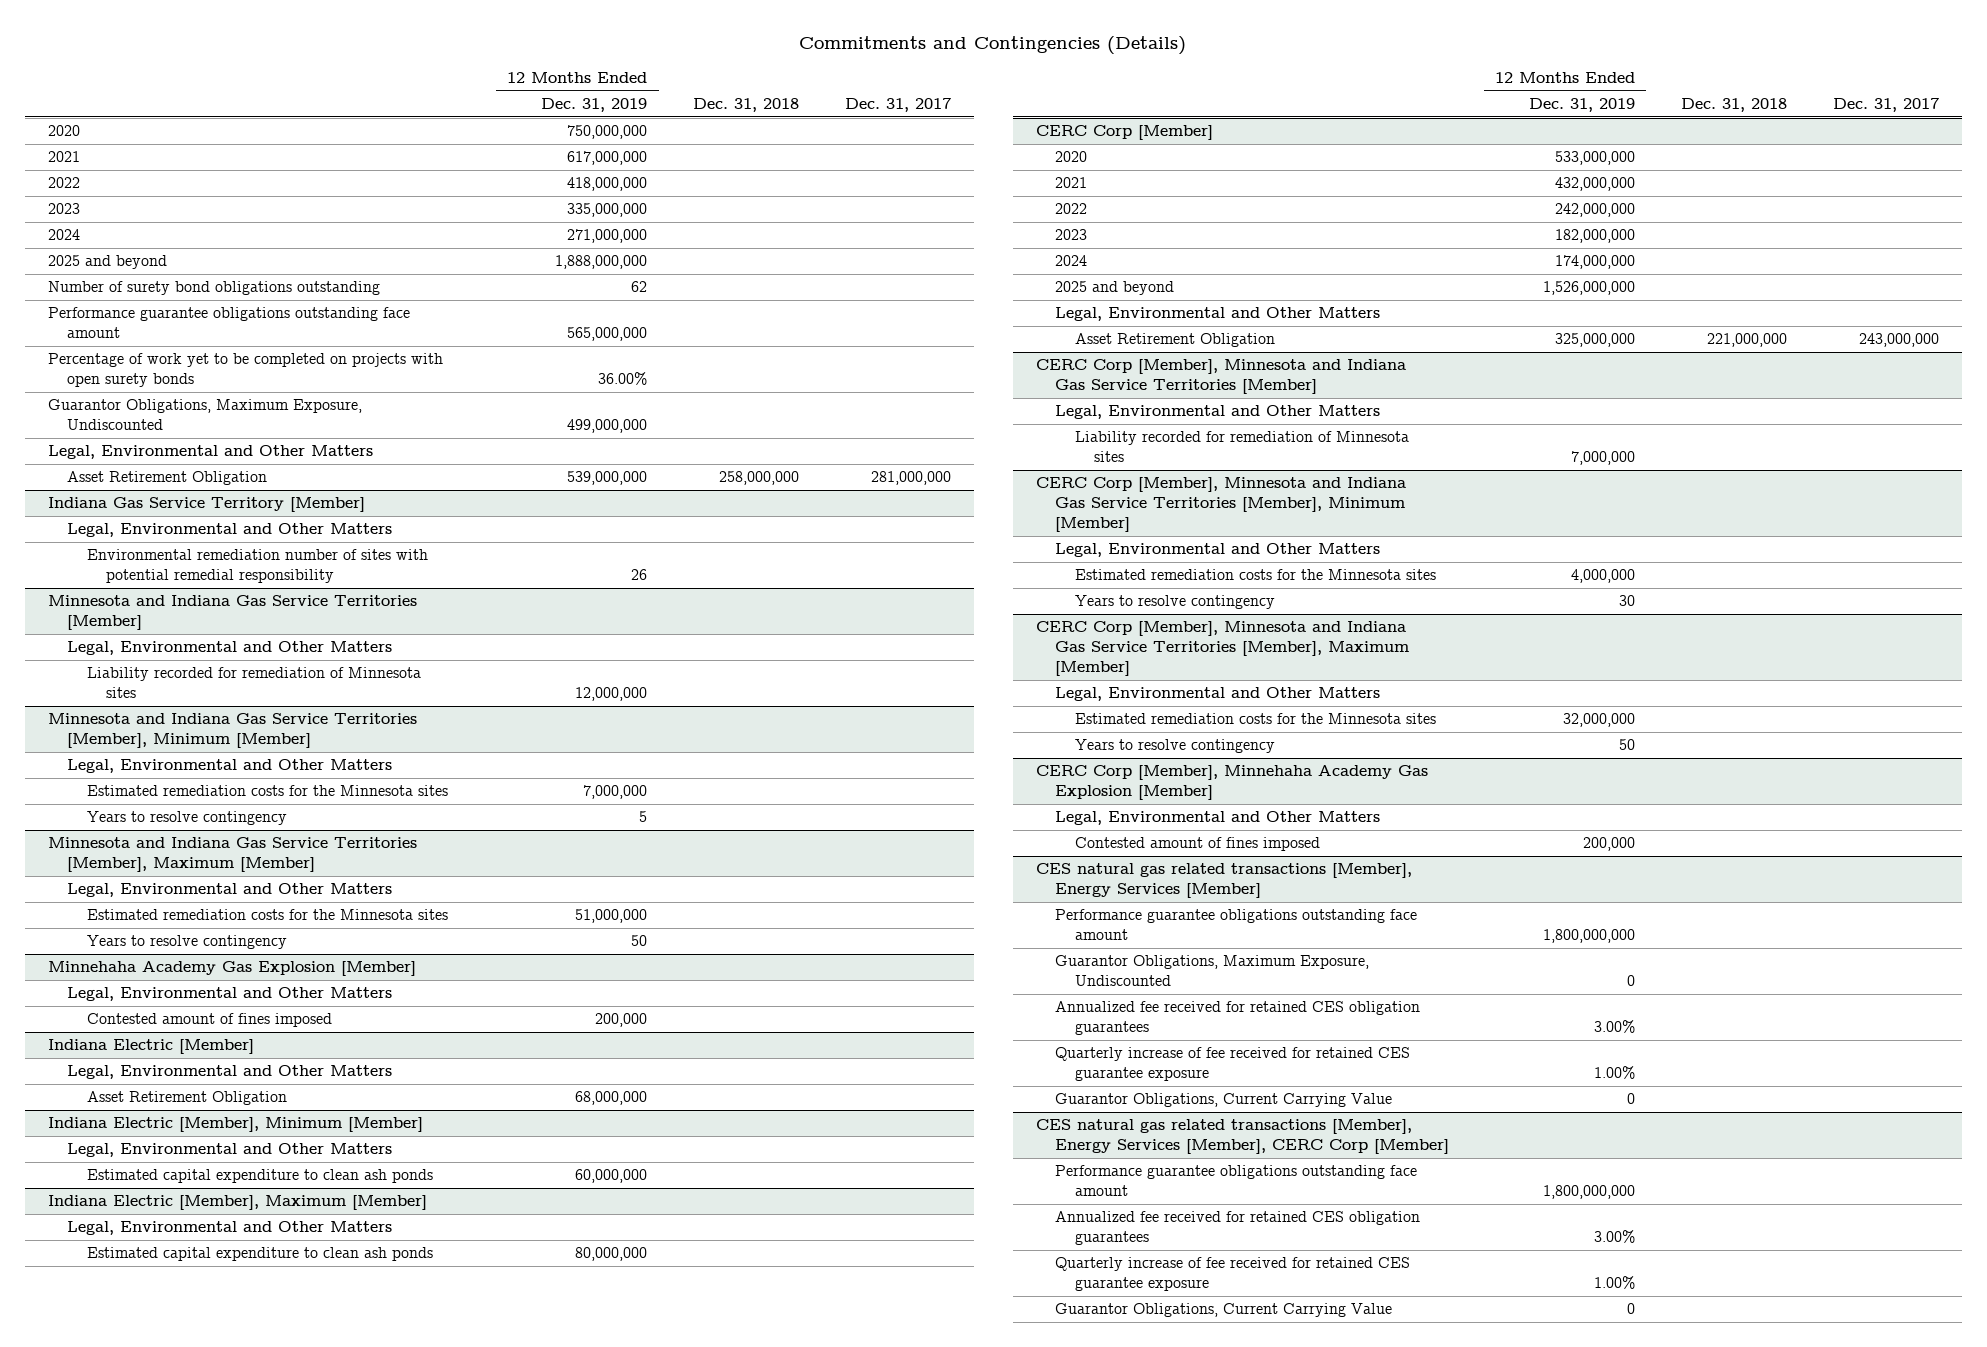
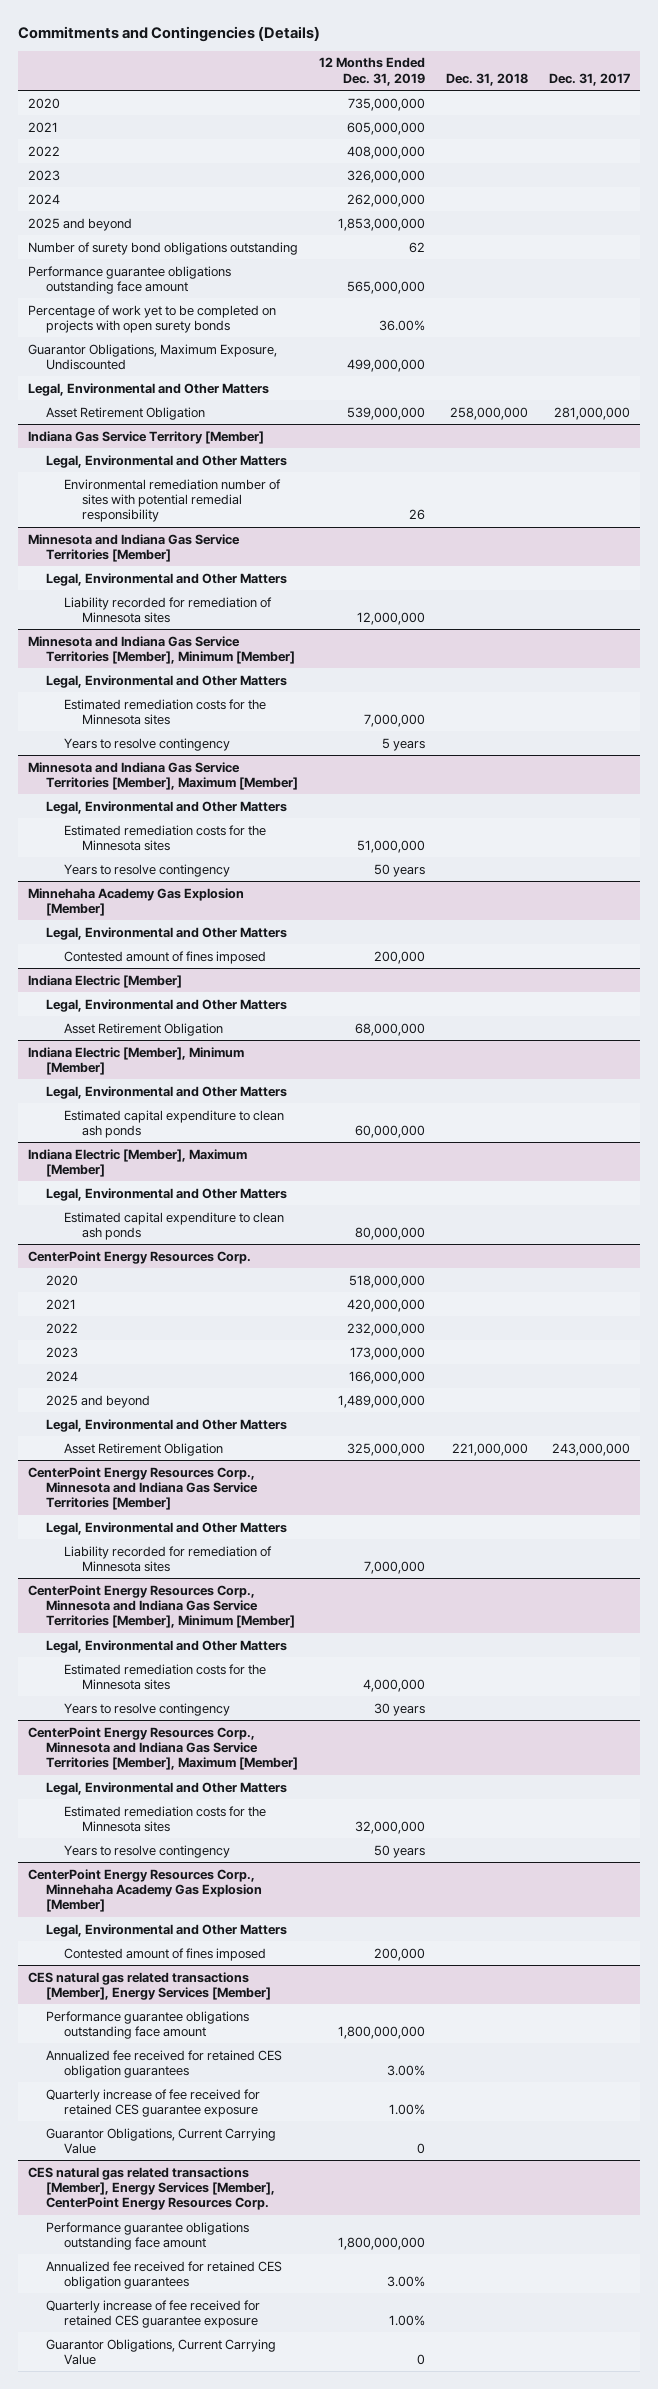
- 2020 | 750,000,000 | |
- 2021 | 617,000,000 | |
- 2022 | 418,000,000 | |
- 2023 | 335,000,000 | |
- 2024 | 271,000,000 | |
- 2025 and beyond | 1,888,000,000 | |
+ 2020 | 735,000,000 | |
+ 2021 | 605,000,000 | |
+ 2022 | 408,000,000 | |
+ 2023 | 326,000,000 | |
+ 2024 | 262,000,000 | |
+ 2025 and beyond | 1,853,000,000 | |
@ Minnesota and Indiana Gas Service Territories [Member], Minimum [Member]
- Years to resolve contingency | 5 | |
+ Years to resolve contingency | 5 years | |
@ Minnesota and Indiana Gas Service Territories [Member], Maximum [Member]
- Years to resolve contingency | 50 | |
+ Years to resolve contingency | 50 years | |
- CERC Corp [Member]
- 2020 | 533,000,000 | |
- 2021 | 432,000,000 | |
- 2022 | 242,000,000 | |
- 2023 | 182,000,000 | |
- 2024 | 174,000,000 | |
- 2025 and beyond | 1,526,000,000 | |
+ CenterPoint Energy Resources Corp.
+ 2020 | 518,000,000 | |
+ 2021 | 420,000,000 | |
+ 2022 | 232,000,000 | |
+ 2023 | 173,000,000 | |
+ 2024 | 166,000,000 | |
+ 2025 and beyond | 1,489,000,000 | |
- CERC Corp [Member], Minnesota and Indiana Gas Service Territories [Member]
+ CenterPoint Energy Resources Corp., Minnesota and Indiana Gas Service Territories [Member]
- CERC Corp [Member], Minnesota and Indiana Gas Service Territories [Member], Minimum [Member]
+ CenterPoint Energy Resources Corp., Minnesota and Indiana Gas Service Territories [Member], Minimum [Member]
- Years to resolve contingency | 30 | |
- CERC Corp [Member], Minnesota and Indiana Gas Service Territories [Member], Maximum [Member]
+ Years to resolve contingency | 30 years | |
+ CenterPoint Energy Resources Corp., Minnesota and Indiana Gas Service Territories [Member], Maximum [Member]
- Years to resolve contingency | 50 | |
- CERC Corp [Member], Minnehaha Academy Gas Explosion [Member]
+ Years to resolve contingency | 50 years | |
+ CenterPoint Energy Resources Corp., Minnehaha Academy Gas Explosion [Member]
@ CES natural gas related transactions [Member], Energy Services [Member]
- Guarantor Obligations, Maximum Exposure, Undiscounted | 0 | |
- CES natural gas related transactions [Member], Energy Services [Member], CERC Corp [Member]
+ CES natural gas related transactions [Member], Energy Services [Member], CenterPoint Energy Resources Corp.

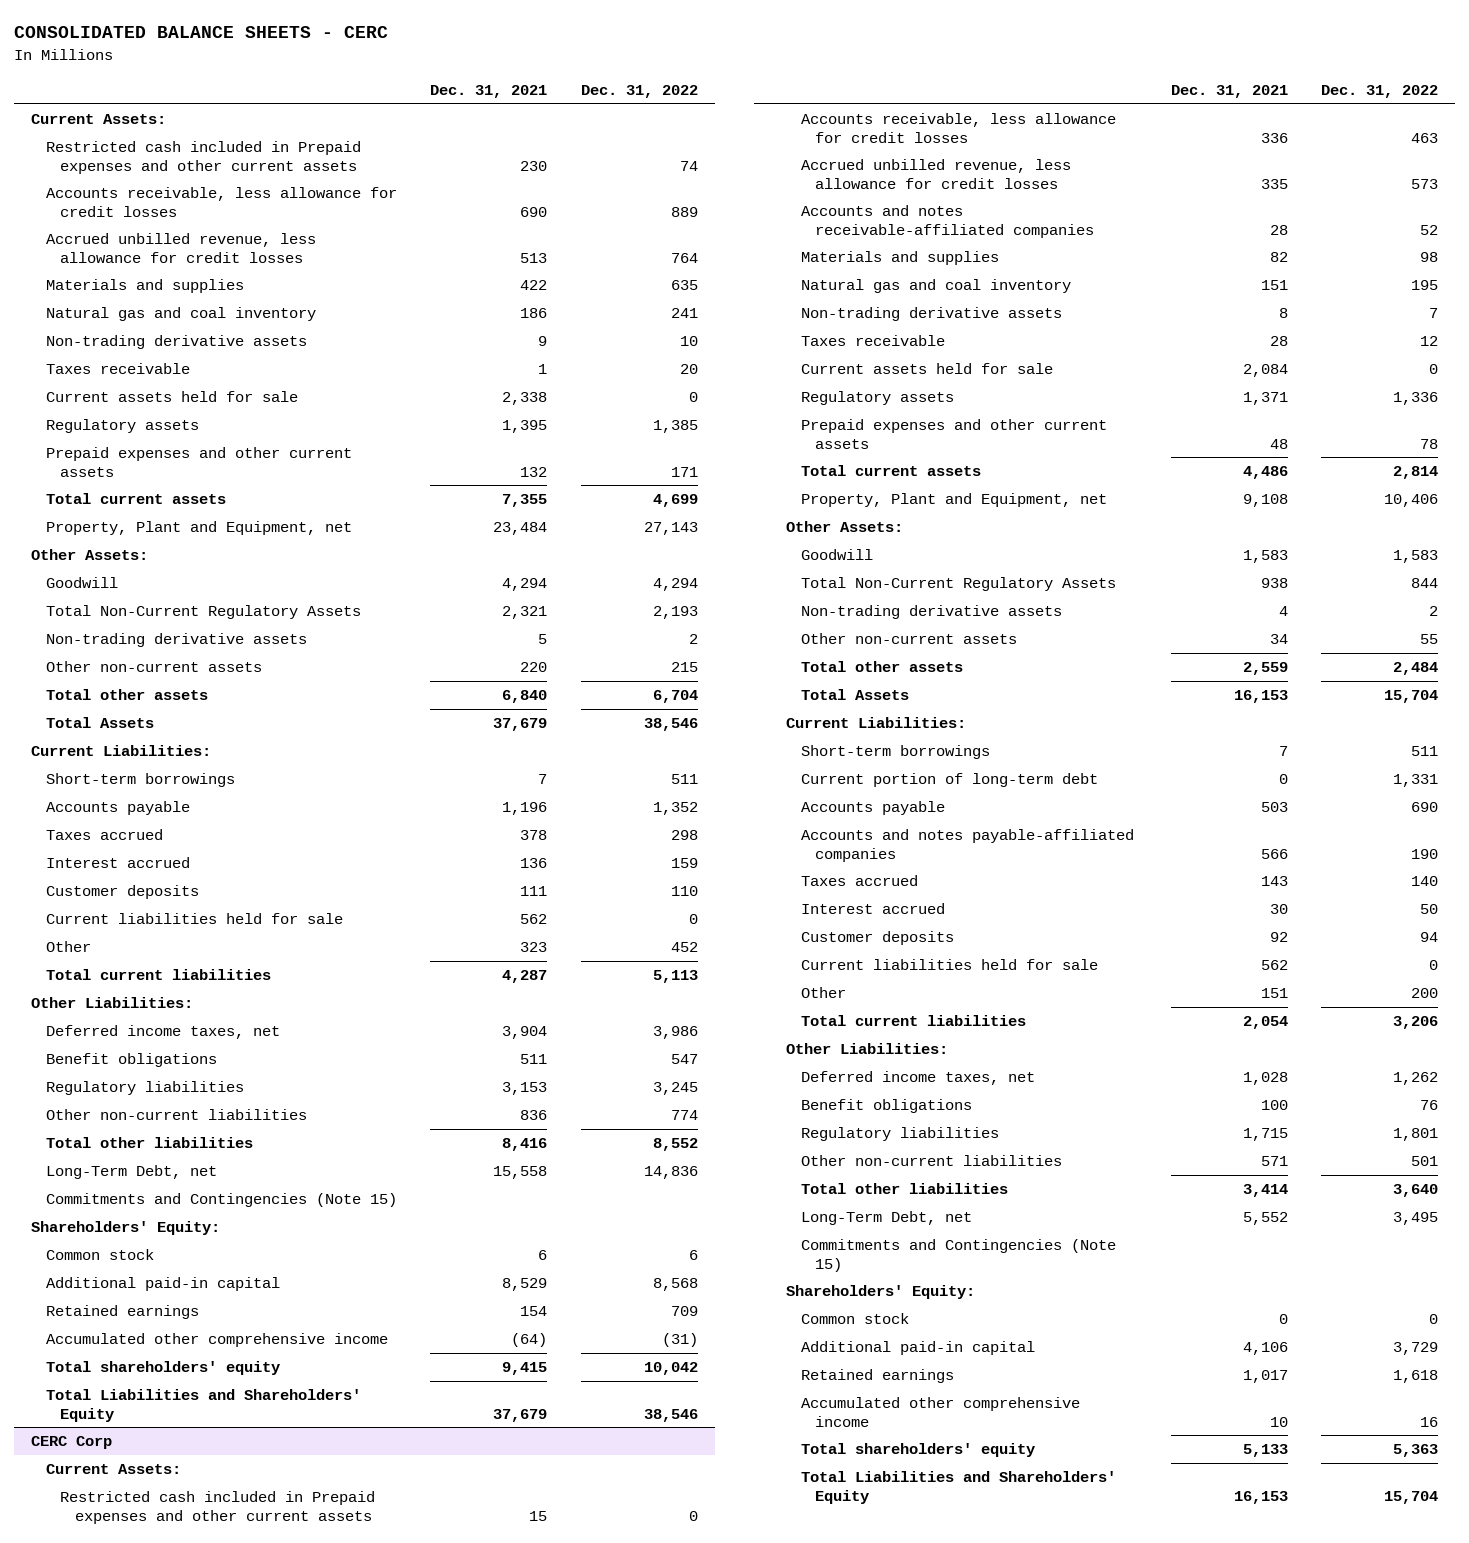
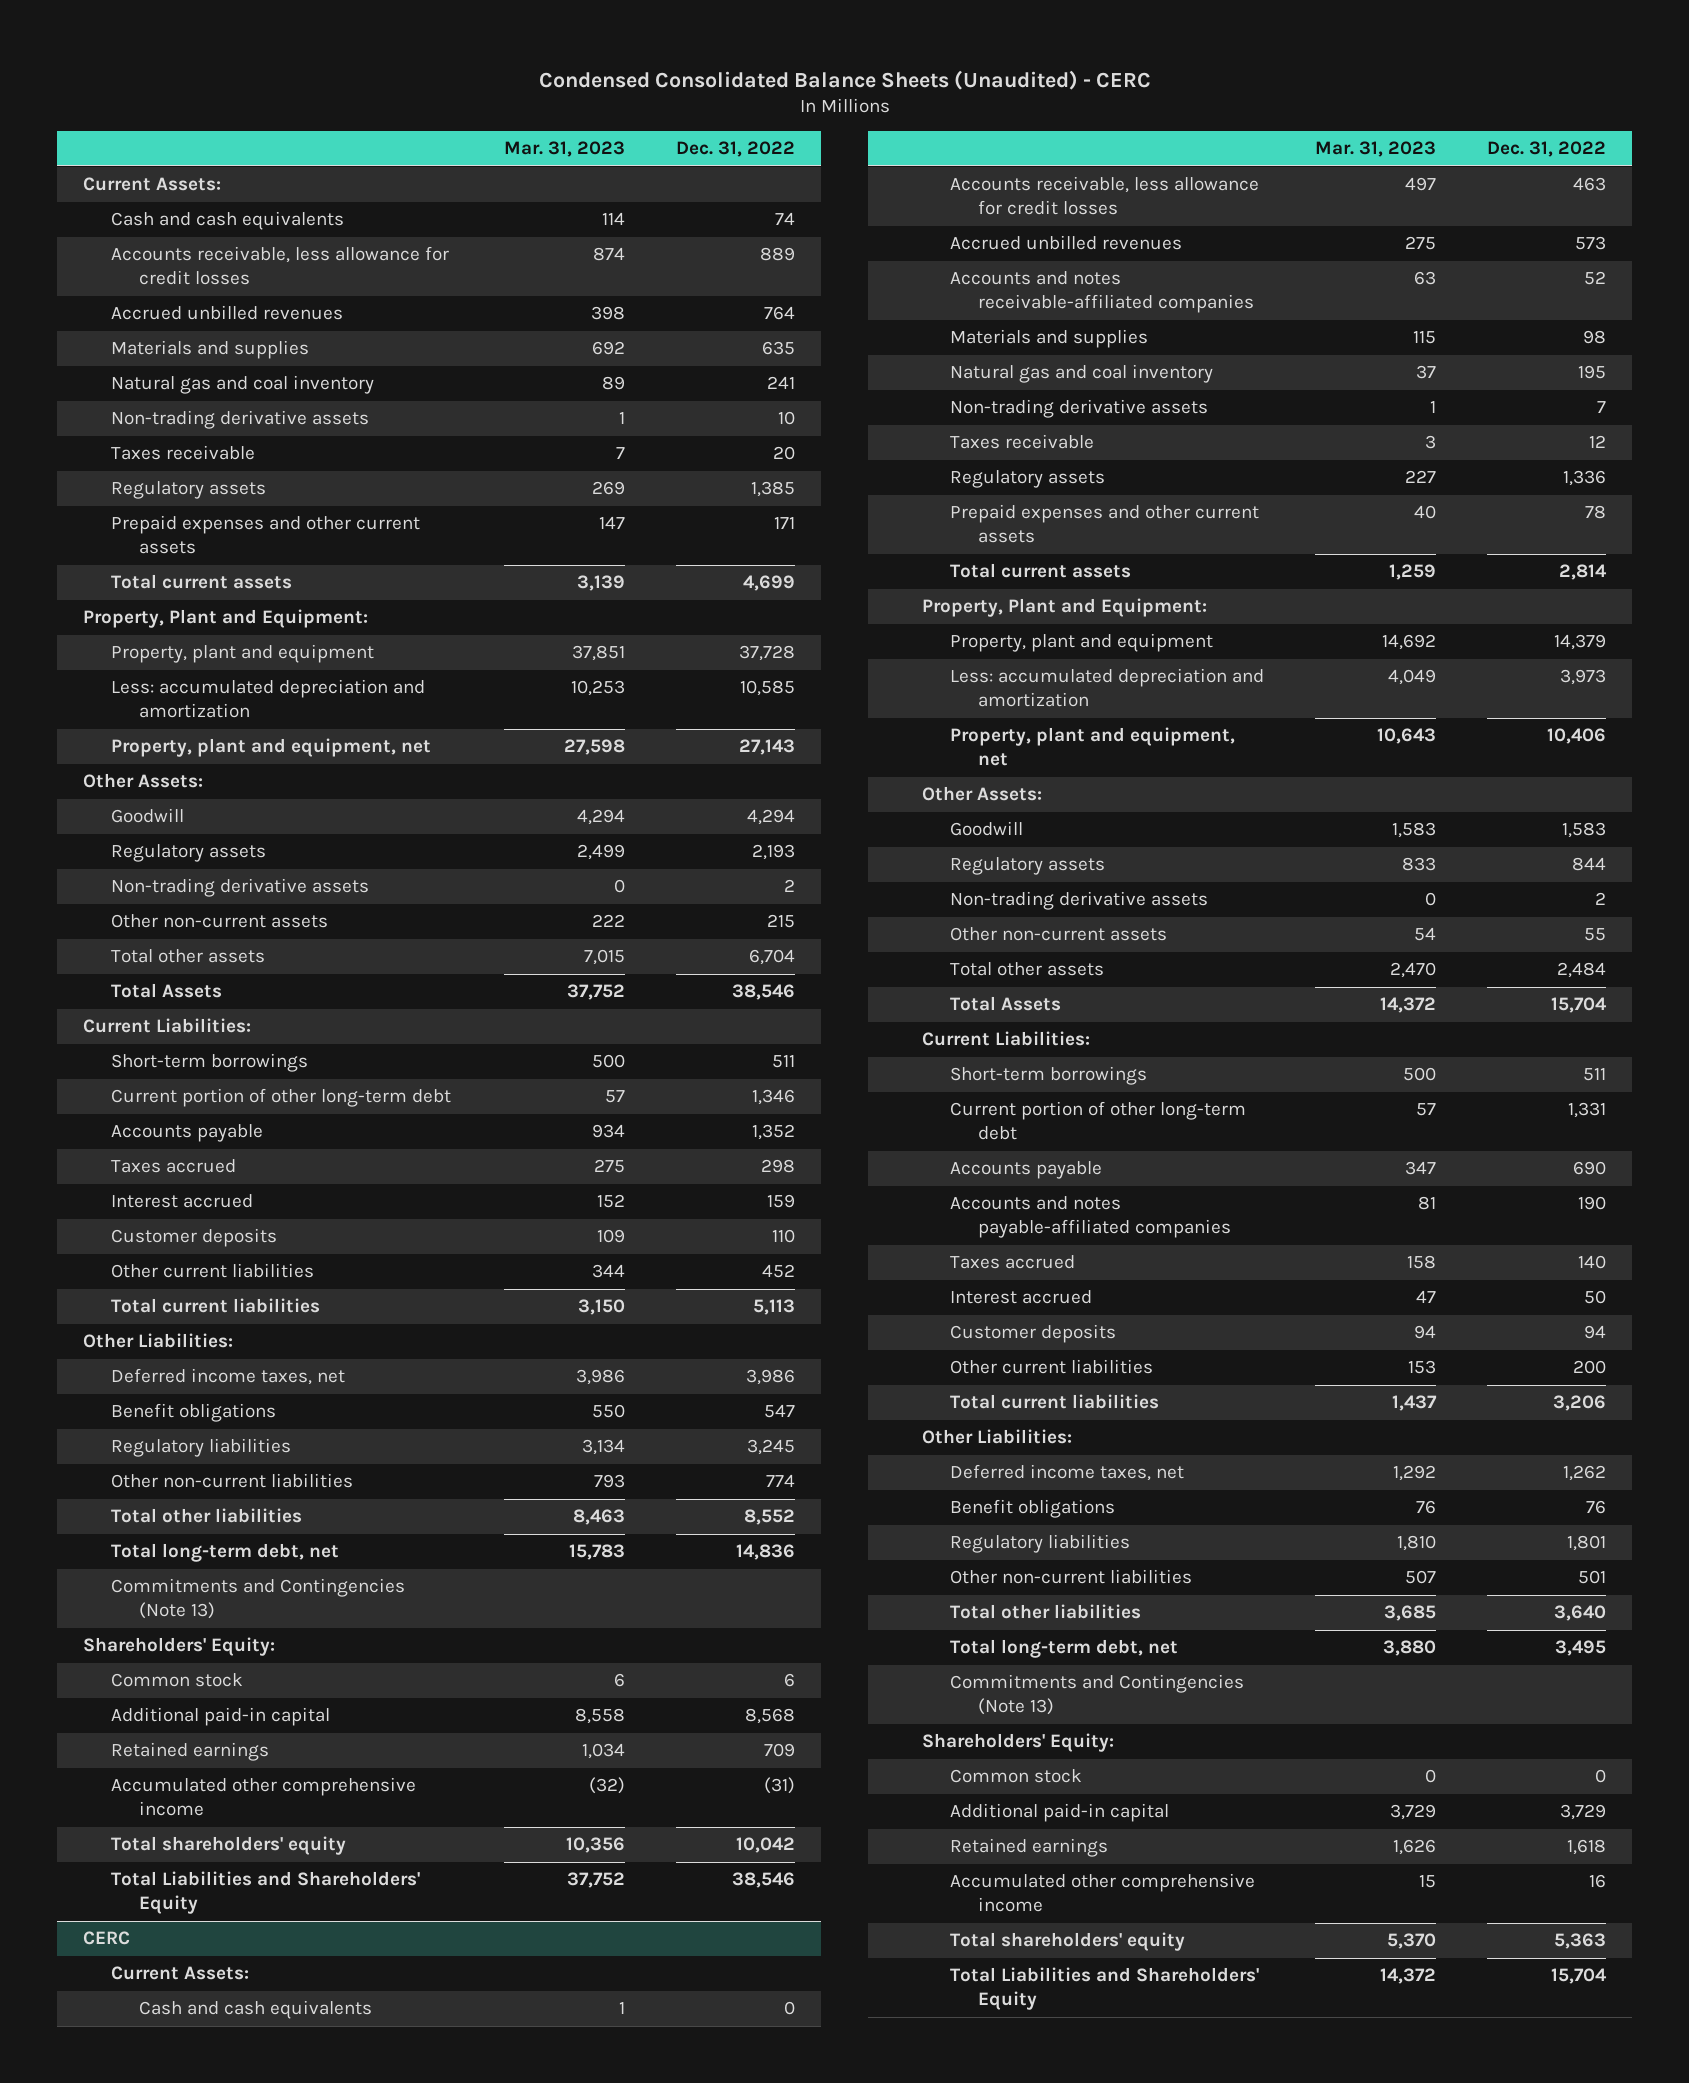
- CONSOLIDATED BALANCE SHEETS - CERC
+ Condensed Consolidated Balance Sheets (Unaudited) - CERC
- | Dec. 31, 2021 | Dec. 31, 2022
+ | Mar. 31, 2023 | Dec. 31, 2022
- Restricted cash included in Prepaid expenses and other current assets | 230 | 74
+ Cash and cash equivalents | 114 | 74
- Accrued unbilled revenue, less allowance for credit losses | 513 | 764
+ Accrued unbilled revenues | 398 | 764
- Current assets held for sale | 2,338 | 0
- Property, Plant and Equipment, net | 23,484 | 27,143
+ Property, Plant and Equipment:
+ Property, plant and equipment | 37,851 | 37,728
+ Less: accumulated depreciation and amortization | 10,253 | 10,585
+ Property, plant and equipment, net | 27,598 | 27,143
- Total Non-Current Regulatory Assets | 2,321 | 2,193
+ Regulatory assets | 2,499 | 2,193
+ Current portion of other long-term debt | 57 | 1,346
- Current liabilities held for sale | 562 | 0
- Other | 323 | 452
+ Other current liabilities | 344 | 452
- Long-Term Debt, net | 15,558 | 14,836
- Commitments and Contingencies (Note 15)
+ Total long-term debt, net | 15,783 | 14,836
+ Commitments and Contingencies (Note 13)
- CERC Corp
+ CERC
- Restricted cash included in Prepaid expenses and other current assets | 15 | 0
+ Cash and cash equivalents | 1 | 0
- Accrued unbilled revenue, less allowance for credit losses | 335 | 573
+ Accrued unbilled revenues | 275 | 573
- Current assets held for sale | 2,084 | 0
- Property, Plant and Equipment, net | 9,108 | 10,406
+ Property, Plant and Equipment:
+ Property, plant and equipment | 14,692 | 14,379
+ Less: accumulated depreciation and amortization | 4,049 | 3,973
+ Property, plant and equipment, net | 10,643 | 10,406
- Total Non-Current Regulatory Assets | 938 | 844
+ Regulatory assets | 833 | 844
- Current portion of long-term debt | 0 | 1,331
+ Current portion of other long-term debt | 57 | 1,331
- Current liabilities held for sale | 562 | 0
- Other | 151 | 200
+ Other current liabilities | 153 | 200
- Long-Term Debt, net | 5,552 | 3,495
- Commitments and Contingencies (Note 15)
+ Total long-term debt, net | 3,880 | 3,495
+ Commitments and Contingencies (Note 13)

